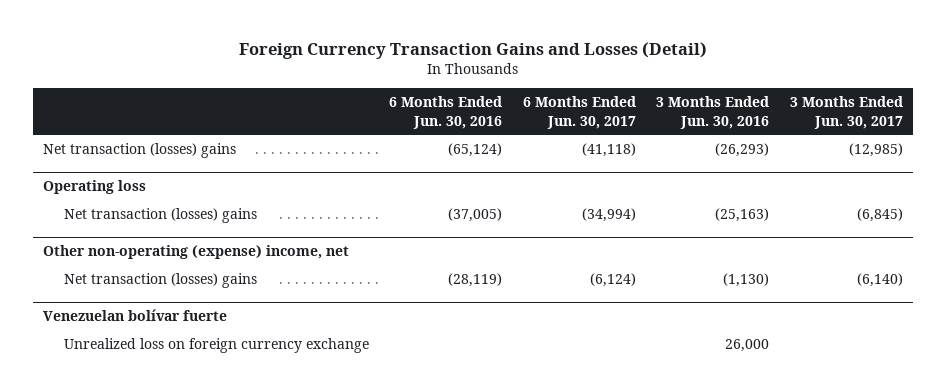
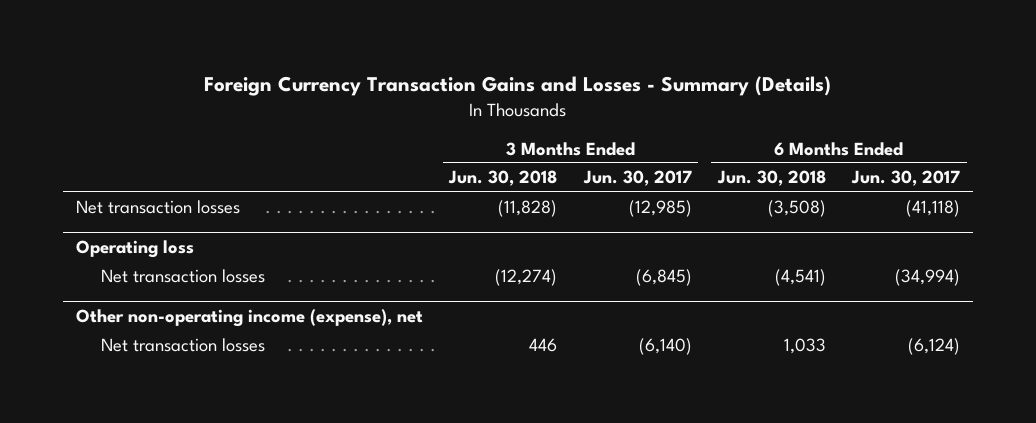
- Foreign Currency Transaction Gains and Losses (Detail)
+ Foreign Currency Transaction Gains and Losses - Summary (Details)
- | 6 Months Ended Jun. 30, 2016 | 6 Months Ended Jun. 30, 2017 | 3 Months Ended Jun. 30, 2016 | 3 Months Ended Jun. 30, 2017
+ | 3 Months Ended Jun. 30, 2018 | 3 Months Ended Jun. 30, 2017 | 6 Months Ended Jun. 30, 2018 | 6 Months Ended Jun. 30, 2017
- Net transaction (losses) gains | (65,124) | (41,118) | (26,293) | (12,985)
+ Net transaction losses | (11,828) | (12,985) | (3,508) | (41,118)
@ Operating loss
- Net transaction (losses) gains | (37,005) | (34,994) | (25,163) | (6,845)
- Other non-operating (expense) income, net
- Net transaction (losses) gains | (28,119) | (6,124) | (1,130) | (6,140)
- Venezuelan bolívar fuerte
- Unrealized loss on foreign currency exchange | | | 26,000 |
@ Operating loss
+ Net transaction losses | (12,274) | (6,845) | (4,541) | (34,994)
+ Other non-operating income (expense), net
+ Net transaction losses | 446 | (6,140) | 1,033 | (6,124)

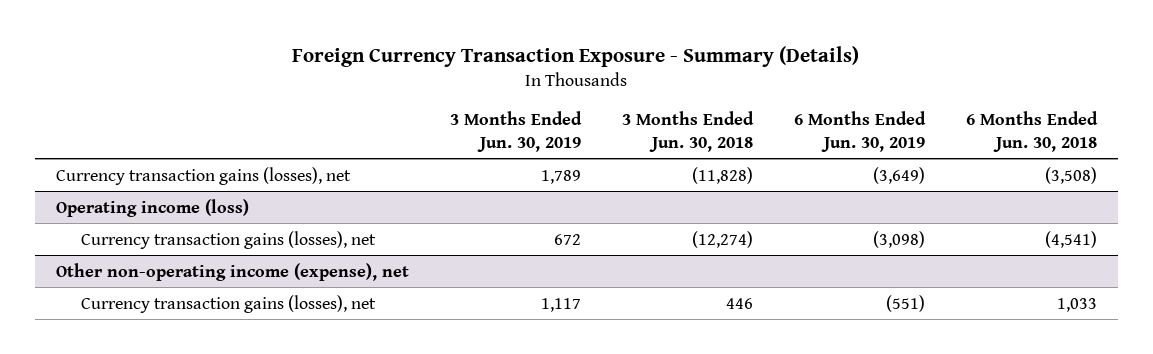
- Foreign Currency Transaction Gains and Losses - Summary (Details)
+ Foreign Currency Transaction Exposure - Summary (Details)
- | 3 Months Ended Jun. 30, 2018 | 3 Months Ended Jun. 30, 2017 | 6 Months Ended Jun. 30, 2018 | 6 Months Ended Jun. 30, 2017
+ | 3 Months Ended Jun. 30, 2019 | 3 Months Ended Jun. 30, 2018 | 6 Months Ended Jun. 30, 2019 | 6 Months Ended Jun. 30, 2018
- Net transaction losses | (11,828) | (12,985) | (3,508) | (41,118)
- Operating loss
- Net transaction losses | (12,274) | (6,845) | (4,541) | (34,994)
+ Currency transaction gains (losses), net | 1,789 | (11,828) | (3,649) | (3,508)
+ Operating income (loss)
+ Currency transaction gains (losses), net | 672 | (12,274) | (3,098) | (4,541)
@ Other non-operating income (expense), net
- Net transaction losses | 446 | (6,140) | 1,033 | (6,124)
+ Currency transaction gains (losses), net | 1,117 | 446 | (551) | 1,033

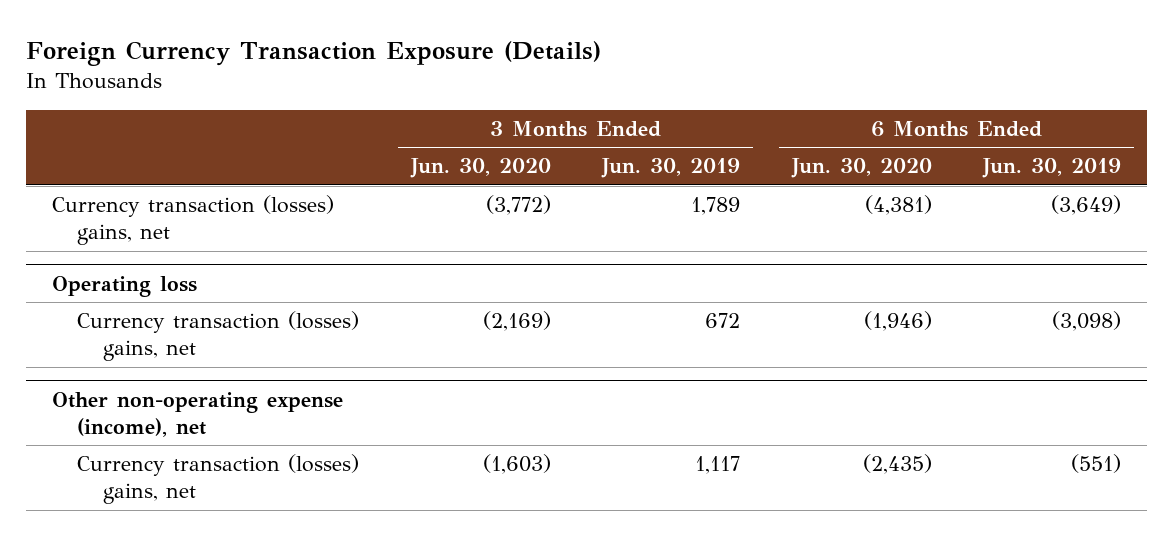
- Foreign Currency Transaction Exposure - Summary (Details)
+ Foreign Currency Transaction Exposure (Details)
- | 3 Months Ended Jun. 30, 2019 | 3 Months Ended Jun. 30, 2018 | 6 Months Ended Jun. 30, 2019 | 6 Months Ended Jun. 30, 2018
+ | 3 Months Ended Jun. 30, 2020 | 3 Months Ended Jun. 30, 2019 | 6 Months Ended Jun. 30, 2020 | 6 Months Ended Jun. 30, 2019
- Currency transaction gains (losses), net | 1,789 | (11,828) | (3,649) | (3,508)
- Operating income (loss)
- Currency transaction gains (losses), net | 672 | (12,274) | (3,098) | (4,541)
- Other non-operating income (expense), net
- Currency transaction gains (losses), net | 1,117 | 446 | (551) | 1,033
+ Currency transaction (losses) gains, net | (3,772) | 1,789 | (4,381) | (3,649)
+ Operating loss
+ Currency transaction (losses) gains, net | (2,169) | 672 | (1,946) | (3,098)
+ Other non-operating expense (income), net
+ Currency transaction (losses) gains, net | (1,603) | 1,117 | (2,435) | (551)

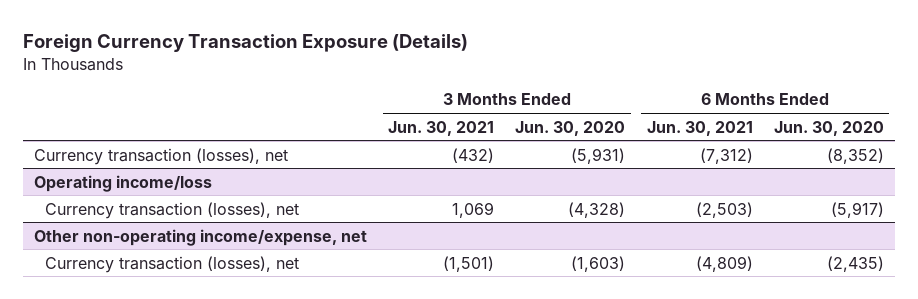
- | 3 Months Ended Jun. 30, 2020 | 3 Months Ended Jun. 30, 2019 | 6 Months Ended Jun. 30, 2020 | 6 Months Ended Jun. 30, 2019
+ | 3 Months Ended Jun. 30, 2021 | 3 Months Ended Jun. 30, 2020 | 6 Months Ended Jun. 30, 2021 | 6 Months Ended Jun. 30, 2020
- Currency transaction (losses) gains, net | (3,772) | 1,789 | (4,381) | (3,649)
- Operating loss
- Currency transaction (losses) gains, net | (2,169) | 672 | (1,946) | (3,098)
- Other non-operating expense (income), net
- Currency transaction (losses) gains, net | (1,603) | 1,117 | (2,435) | (551)
+ Currency transaction (losses), net | (432) | (5,931) | (7,312) | (8,352)
+ Operating income/loss
+ Currency transaction (losses), net | 1,069 | (4,328) | (2,503) | (5,917)
+ Other non-operating income/expense, net
+ Currency transaction (losses), net | (1,501) | (1,603) | (4,809) | (2,435)

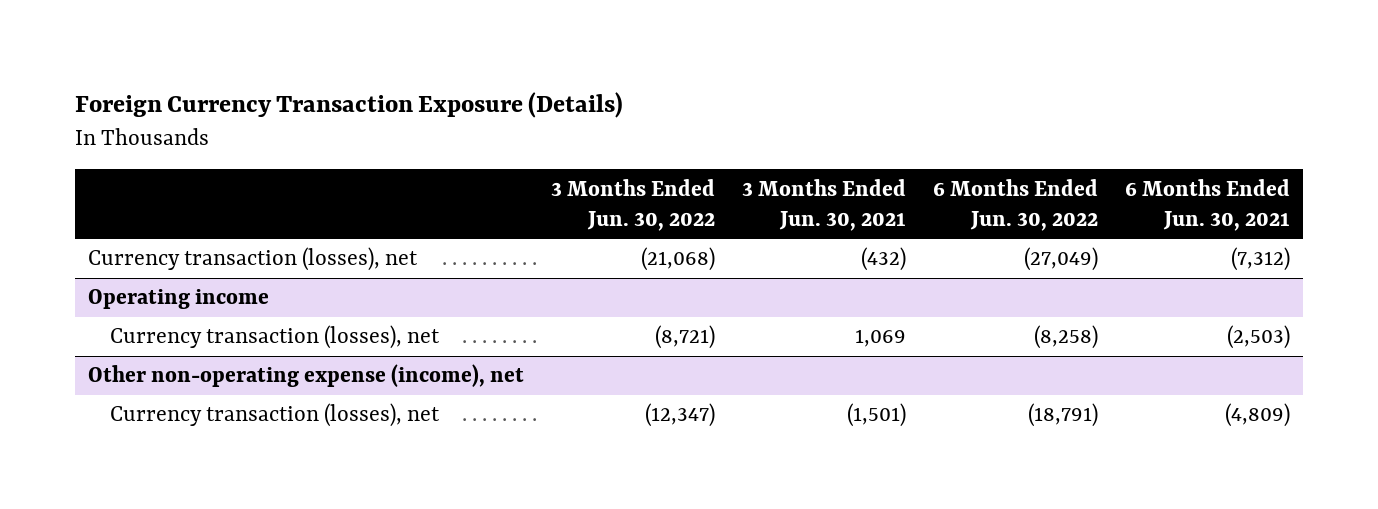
- | 3 Months Ended Jun. 30, 2021 | 3 Months Ended Jun. 30, 2020 | 6 Months Ended Jun. 30, 2021 | 6 Months Ended Jun. 30, 2020
+ | 3 Months Ended Jun. 30, 2022 | 3 Months Ended Jun. 30, 2021 | 6 Months Ended Jun. 30, 2022 | 6 Months Ended Jun. 30, 2021
- Operating income/loss
+ Operating income
- Other non-operating income/expense, net
+ Other non-operating expense (income), net

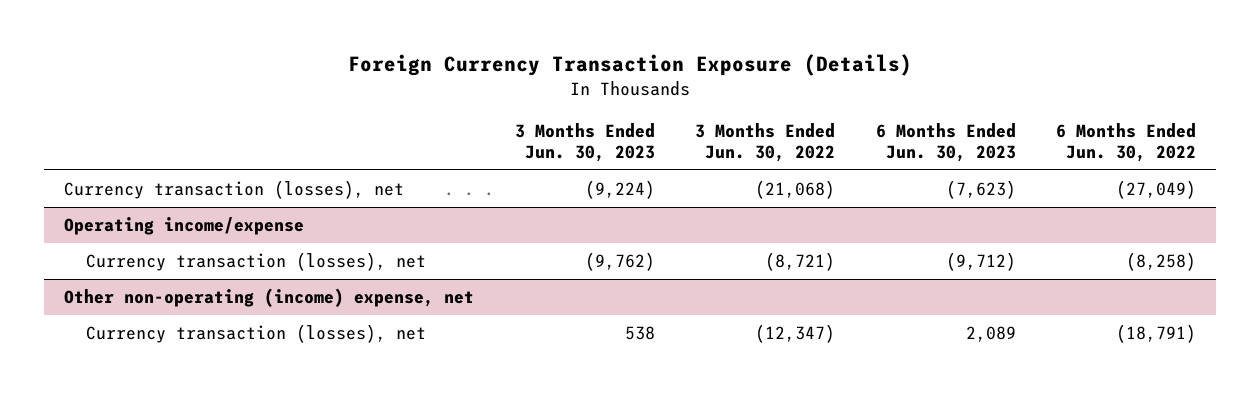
- | 3 Months Ended Jun. 30, 2022 | 3 Months Ended Jun. 30, 2021 | 6 Months Ended Jun. 30, 2022 | 6 Months Ended Jun. 30, 2021
+ | 3 Months Ended Jun. 30, 2023 | 3 Months Ended Jun. 30, 2022 | 6 Months Ended Jun. 30, 2023 | 6 Months Ended Jun. 30, 2022
- Operating income
+ Operating income/expense
- Other non-operating expense (income), net
+ Other non-operating (income) expense, net

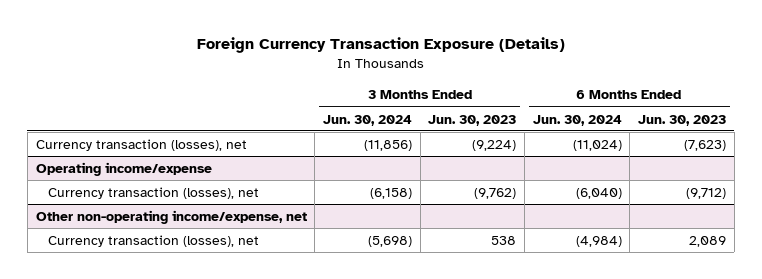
- | 3 Months Ended Jun. 30, 2023 | 3 Months Ended Jun. 30, 2022 | 6 Months Ended Jun. 30, 2023 | 6 Months Ended Jun. 30, 2022
+ | 3 Months Ended Jun. 30, 2024 | 3 Months Ended Jun. 30, 2023 | 6 Months Ended Jun. 30, 2024 | 6 Months Ended Jun. 30, 2023
- Other non-operating (income) expense, net
+ Other non-operating income/expense, net

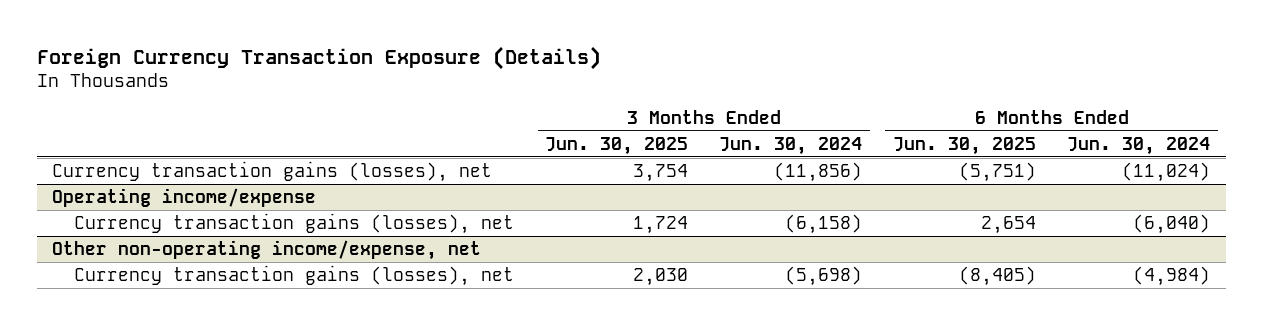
- | 3 Months Ended Jun. 30, 2024 | 3 Months Ended Jun. 30, 2023 | 6 Months Ended Jun. 30, 2024 | 6 Months Ended Jun. 30, 2023
+ | 3 Months Ended Jun. 30, 2025 | 3 Months Ended Jun. 30, 2024 | 6 Months Ended Jun. 30, 2025 | 6 Months Ended Jun. 30, 2024
- Currency transaction (losses), net | (11,856) | (9,224) | (11,024) | (7,623)
+ Currency transaction gains (losses), net | 3,754 | (11,856) | (5,751) | (11,024)
@ Operating income/expense
- Currency transaction (losses), net | (6,158) | (9,762) | (6,040) | (9,712)
+ Currency transaction gains (losses), net | 1,724 | (6,158) | 2,654 | (6,040)
@ Other non-operating income/expense, net
- Currency transaction (losses), net | (5,698) | 538 | (4,984) | 2,089
+ Currency transaction gains (losses), net | 2,030 | (5,698) | (8,405) | (4,984)

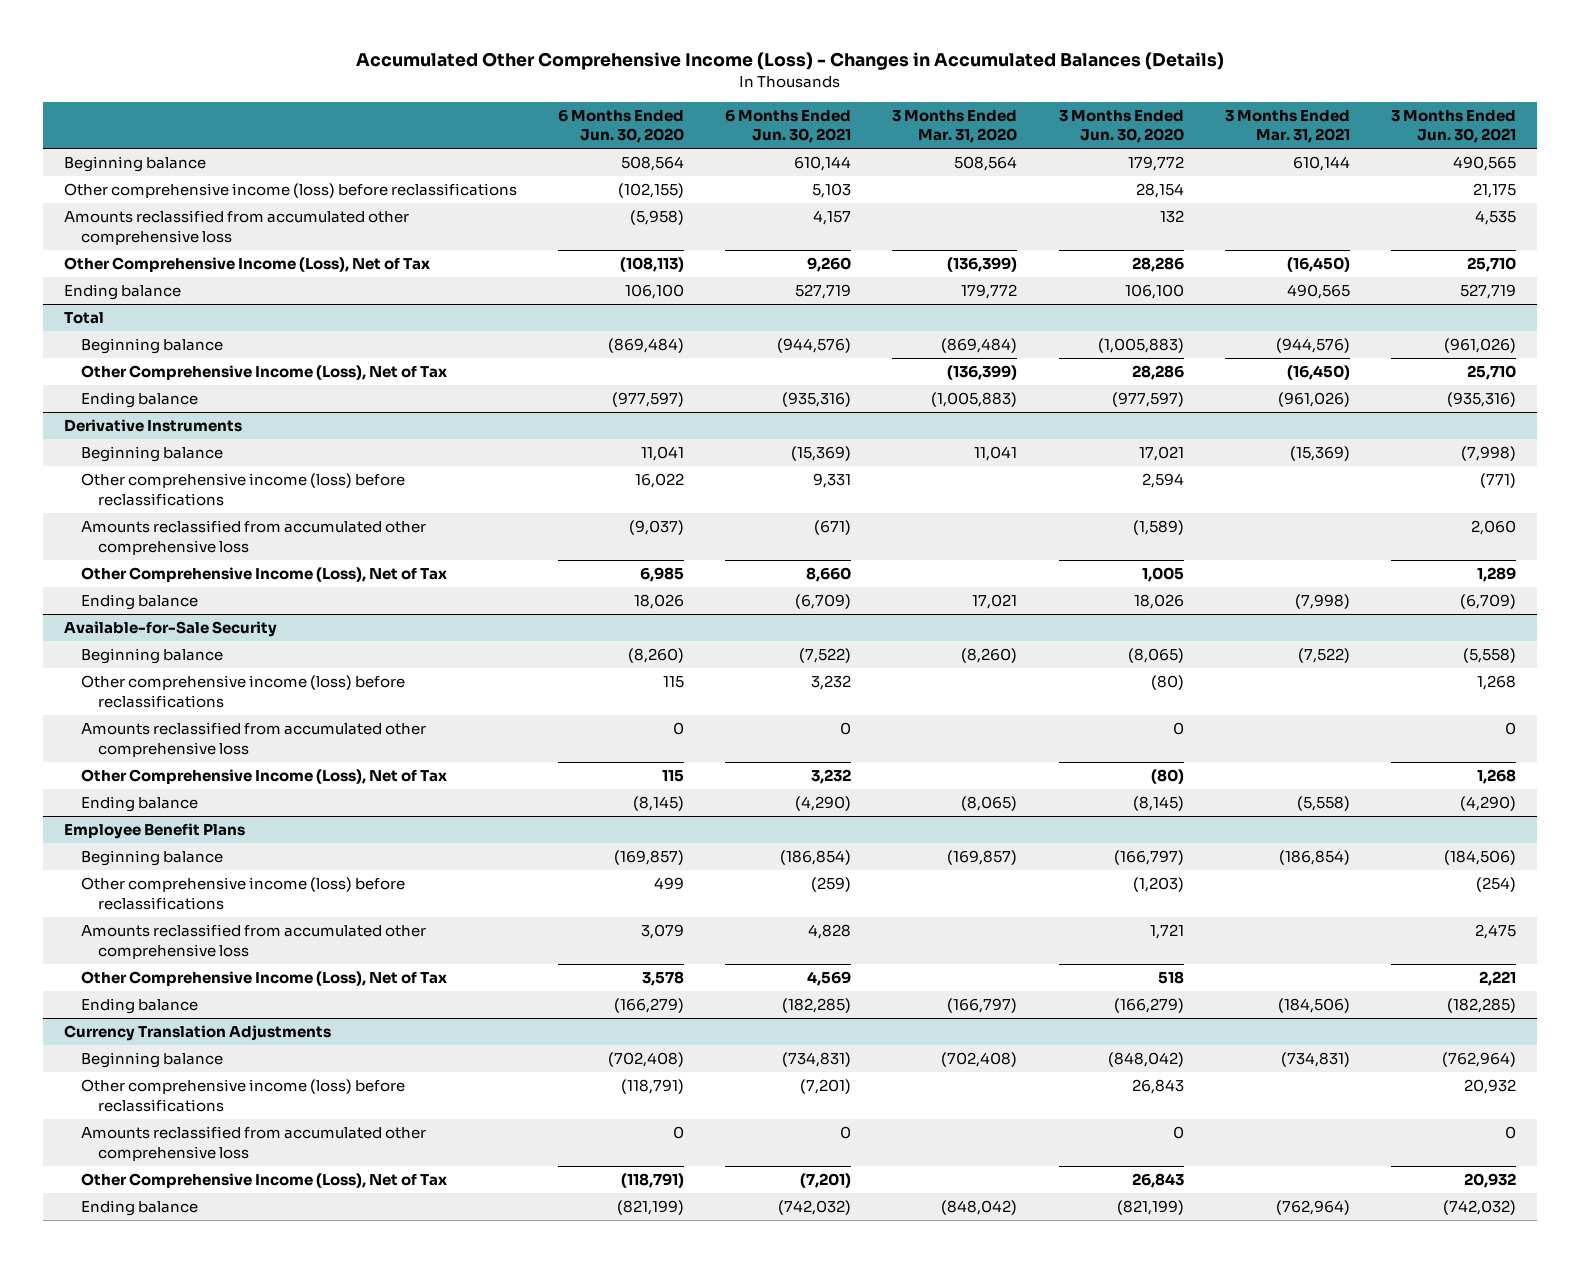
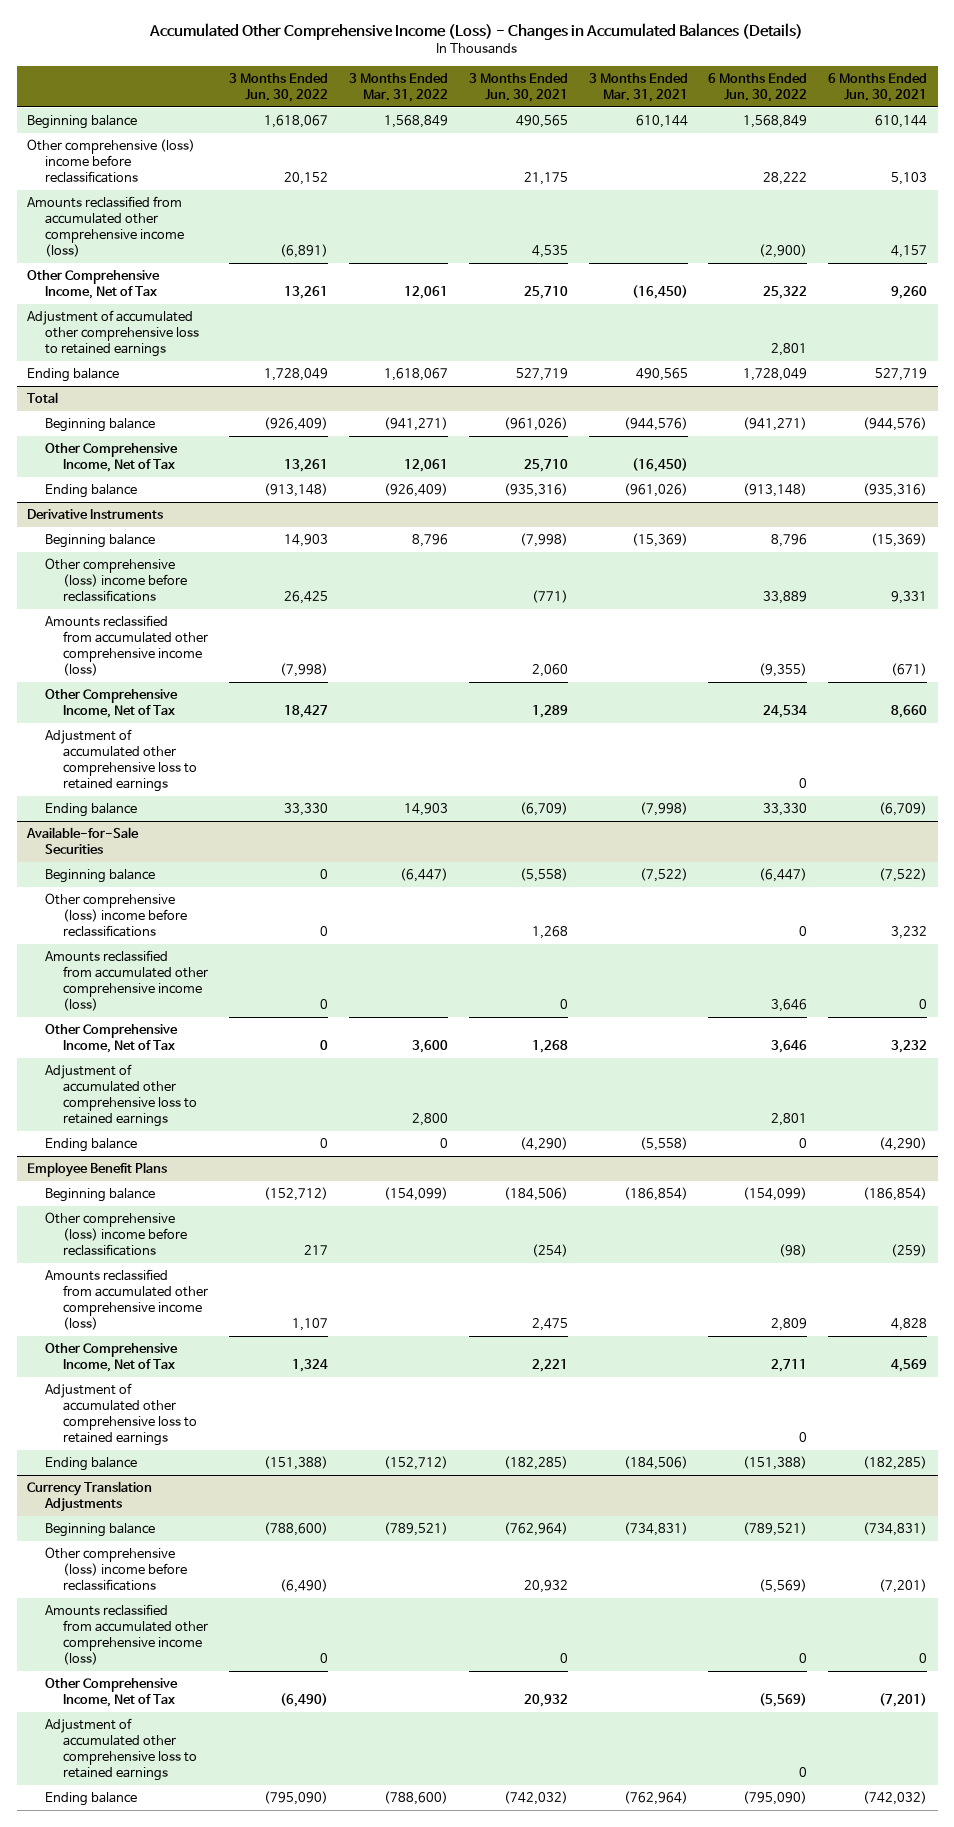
- | 6 Months Ended Jun. 30, 2020 | 6 Months Ended Jun. 30, 2021 | 3 Months Ended Mar. 31, 2020 | 3 Months Ended Jun. 30, 2020 | 3 Months Ended Mar. 31, 2021 | 3 Months Ended Jun. 30, 2021
+ | 3 Months Ended Jun. 30, 2022 | 3 Months Ended Mar. 31, 2022 | 3 Months Ended Jun. 30, 2021 | 3 Months Ended Mar. 31, 2021 | 6 Months Ended Jun. 30, 2022 | 6 Months Ended Jun. 30, 2021
- Other comprehensive income (loss) before reclassifications | (102,155) | 5,103 | | 28,154 | | 21,175
- Amounts reclassified from accumulated other comprehensive loss | (5,958) | 4,157 | | 132 | | 4,535
- Other Comprehensive Income (Loss), Net of Tax | (108,113) | 9,260 | (136,399) | 28,286 | (16,450) | 25,710
+ Other comprehensive (loss) income before reclassifications | 20,152 | | 21,175 | | 28,222 | 5,103
+ Amounts reclassified from accumulated other comprehensive income (loss) | (6,891) | | 4,535 | | (2,900) | 4,157
+ Other Comprehensive Income, Net of Tax | 13,261 | 12,061 | 25,710 | (16,450) | 25,322 | 9,260
+ Adjustment of accumulated other comprehensive loss to retained earnings | | | | | 2,801 |
@ Total
- Other Comprehensive Income (Loss), Net of Tax | | | (136,399) | 28,286 | (16,450) | 25,710
+ Other Comprehensive Income, Net of Tax | 13,261 | 12,061 | 25,710 | (16,450) | |
@ Derivative Instruments
- Other comprehensive income (loss) before reclassifications | 16,022 | 9,331 | | 2,594 | | (771)
- Amounts reclassified from accumulated other comprehensive loss | (9,037) | (671) | | (1,589) | | 2,060
- Other Comprehensive Income (Loss), Net of Tax | 6,985 | 8,660 | | 1,005 | | 1,289
+ Other comprehensive (loss) income before reclassifications | 26,425 | | (771) | | 33,889 | 9,331
+ Amounts reclassified from accumulated other comprehensive income (loss) | (7,998) | | 2,060 | | (9,355) | (671)
+ Other Comprehensive Income, Net of Tax | 18,427 | | 1,289 | | 24,534 | 8,660
+ Adjustment of accumulated other comprehensive loss to retained earnings | | | | | 0 |
- Available-for-Sale Security
+ Available-for-Sale Securities
- Other comprehensive income (loss) before reclassifications | 115 | 3,232 | | (80) | | 1,268
- Amounts reclassified from accumulated other comprehensive loss | 0 | 0 | | 0 | | 0
- Other Comprehensive Income (Loss), Net of Tax | 115 | 3,232 | | (80) | | 1,268
+ Other comprehensive (loss) income before reclassifications | 0 | | 1,268 | | 0 | 3,232
+ Amounts reclassified from accumulated other comprehensive income (loss) | 0 | | 0 | | 3,646 | 0
+ Other Comprehensive Income, Net of Tax | 0 | 3,600 | 1,268 | | 3,646 | 3,232
+ Adjustment of accumulated other comprehensive loss to retained earnings | | 2,800 | | | 2,801 |
@ Employee Benefit Plans
- Other comprehensive income (loss) before reclassifications | 499 | (259) | | (1,203) | | (254)
- Amounts reclassified from accumulated other comprehensive loss | 3,079 | 4,828 | | 1,721 | | 2,475
- Other Comprehensive Income (Loss), Net of Tax | 3,578 | 4,569 | | 518 | | 2,221
+ Other comprehensive (loss) income before reclassifications | 217 | | (254) | | (98) | (259)
+ Amounts reclassified from accumulated other comprehensive income (loss) | 1,107 | | 2,475 | | 2,809 | 4,828
+ Other Comprehensive Income, Net of Tax | 1,324 | | 2,221 | | 2,711 | 4,569
+ Adjustment of accumulated other comprehensive loss to retained earnings | | | | | 0 |
@ Currency Translation Adjustments
- Other comprehensive income (loss) before reclassifications | (118,791) | (7,201) | | 26,843 | | 20,932
- Amounts reclassified from accumulated other comprehensive loss | 0 | 0 | | 0 | | 0
- Other Comprehensive Income (Loss), Net of Tax | (118,791) | (7,201) | | 26,843 | | 20,932
+ Other comprehensive (loss) income before reclassifications | (6,490) | | 20,932 | | (5,569) | (7,201)
+ Amounts reclassified from accumulated other comprehensive income (loss) | 0 | | 0 | | 0 | 0
+ Other Comprehensive Income, Net of Tax | (6,490) | | 20,932 | | (5,569) | (7,201)
+ Adjustment of accumulated other comprehensive loss to retained earnings | | | | | 0 |

